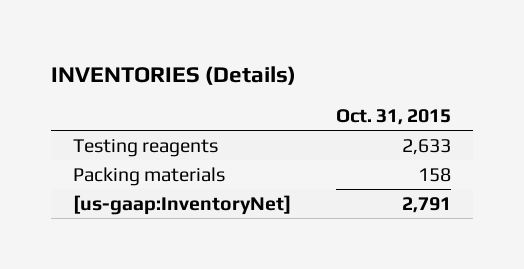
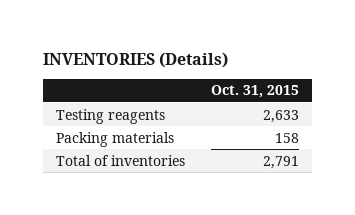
- [us-gaap:InventoryNet] | 2,791
+ Total of inventories | 2,791

